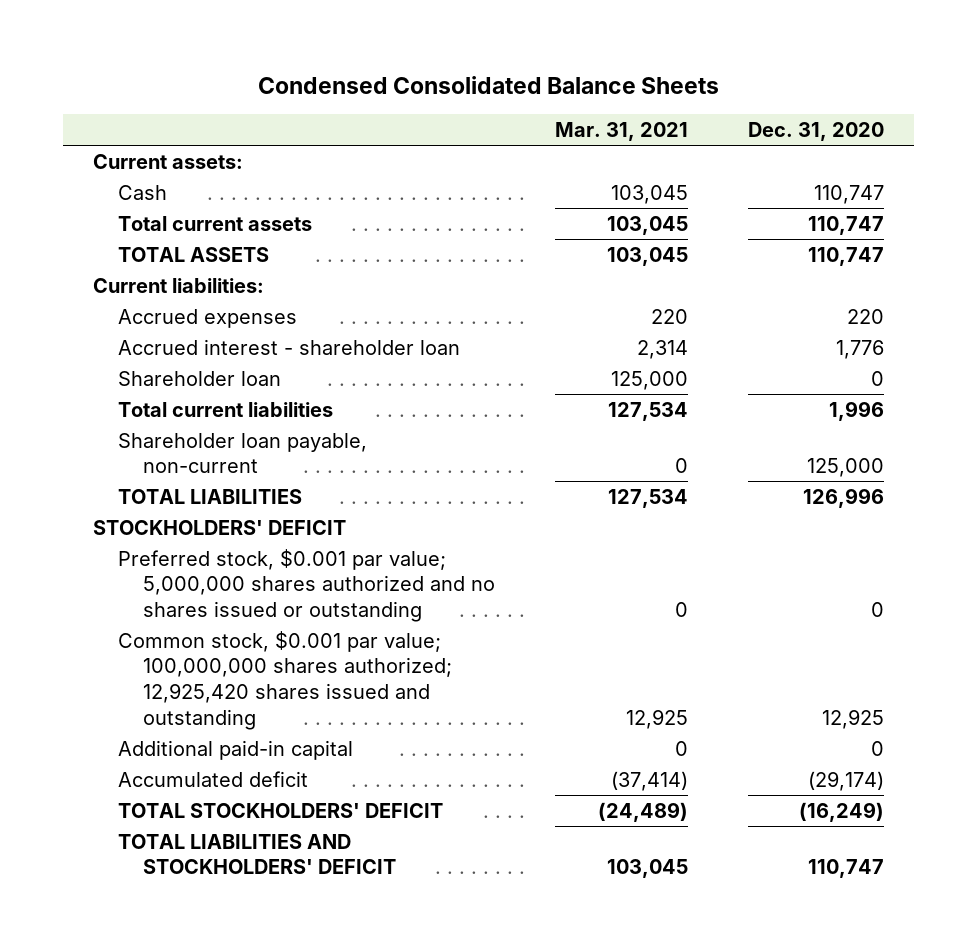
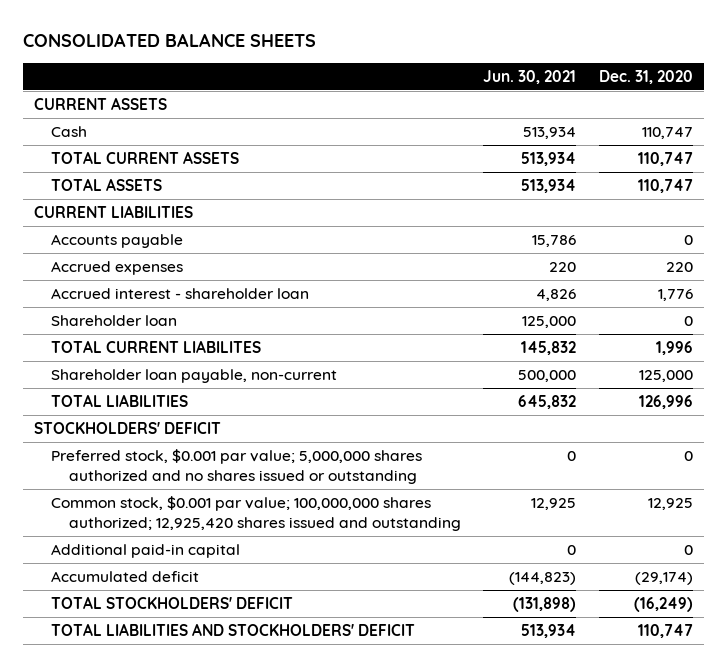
- Condensed Consolidated Balance Sheets
+ CONSOLIDATED BALANCE SHEETS
- | Mar. 31, 2021 | Dec. 31, 2020
+ | Jun. 30, 2021 | Dec. 31, 2020
- Current assets:
+ CURRENT ASSETS
- Total current assets | 103,045 | 110,747
+ TOTAL CURRENT ASSETS | 513,934 | 110,747
- Current liabilities:
+ CURRENT LIABILITIES
+ Accounts payable | 15,786 | 0
- Total current liabilities | 127,534 | 1,996
+ TOTAL CURRENT LIABILITES | 145,832 | 1,996

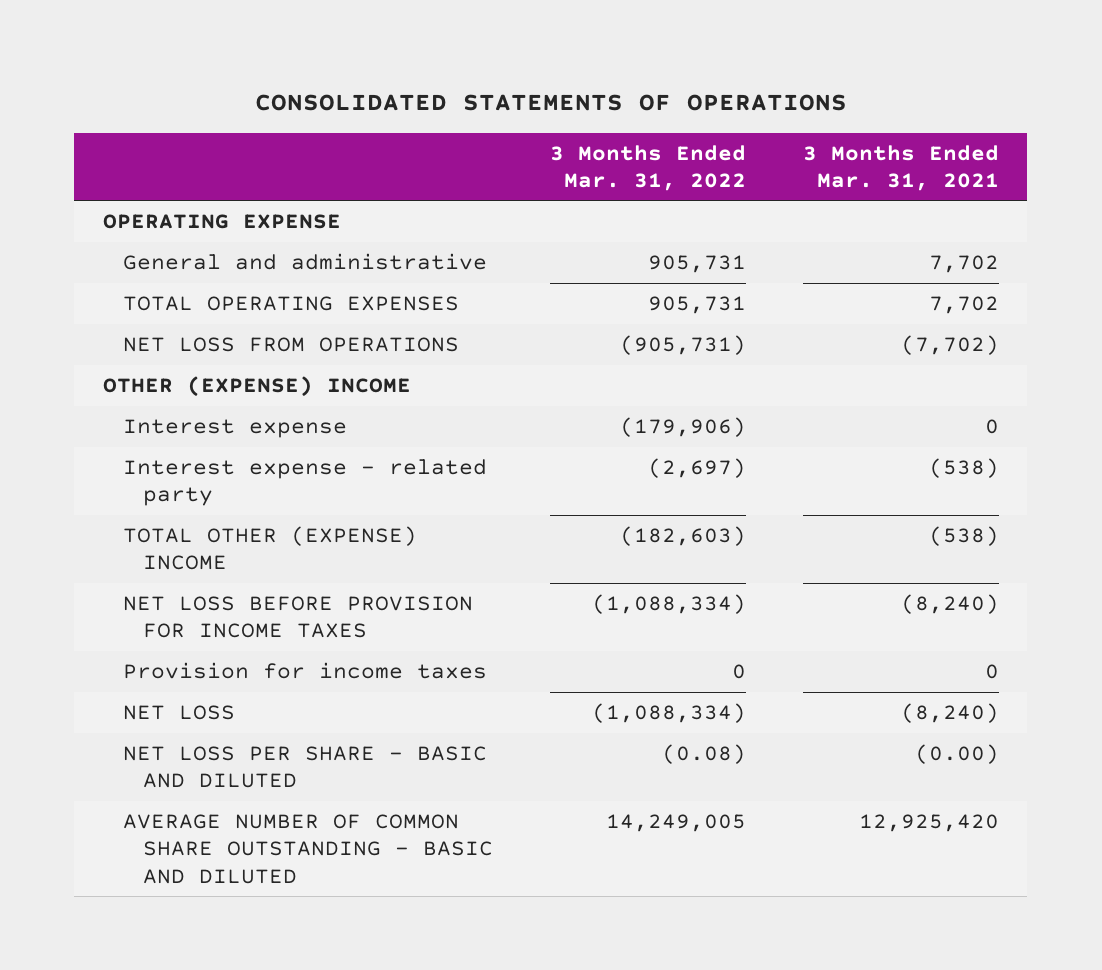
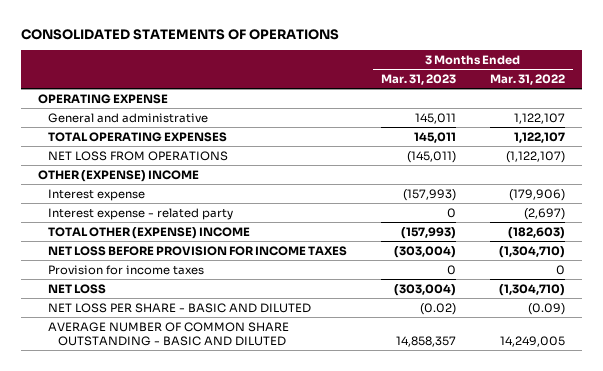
- | 3 Months Ended Mar. 31, 2022 | 3 Months Ended Mar. 31, 2021
+ | 3 Months Ended Mar. 31, 2023 | 3 Months Ended Mar. 31, 2022
- General and administrative | 905,731 | 7,702
- TOTAL OPERATING EXPENSES | 905,731 | 7,702
- NET LOSS FROM OPERATIONS | (905,731) | (7,702)
+ General and administrative | 145,011 | 1,122,107
+ TOTAL OPERATING EXPENSES | 145,011 | 1,122,107
+ NET LOSS FROM OPERATIONS | (145,011) | (1,122,107)
- NET LOSS BEFORE PROVISION FOR INCOME TAXES | (1,088,334) | (8,240)
+ NET LOSS BEFORE PROVISION FOR INCOME TAXES | (303,004) | (1,304,710)
- NET LOSS | (1,088,334) | (8,240)
- NET LOSS PER SHARE - BASIC AND DILUTED | (0.08) | (0.00)
+ NET LOSS | (303,004) | (1,304,710)
+ NET LOSS PER SHARE - BASIC AND DILUTED | (0.02) | (0.09)

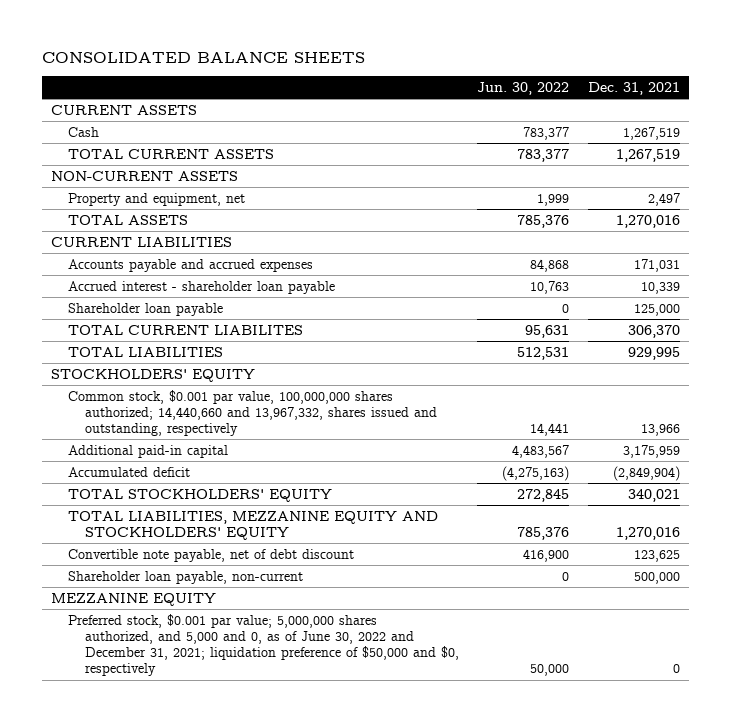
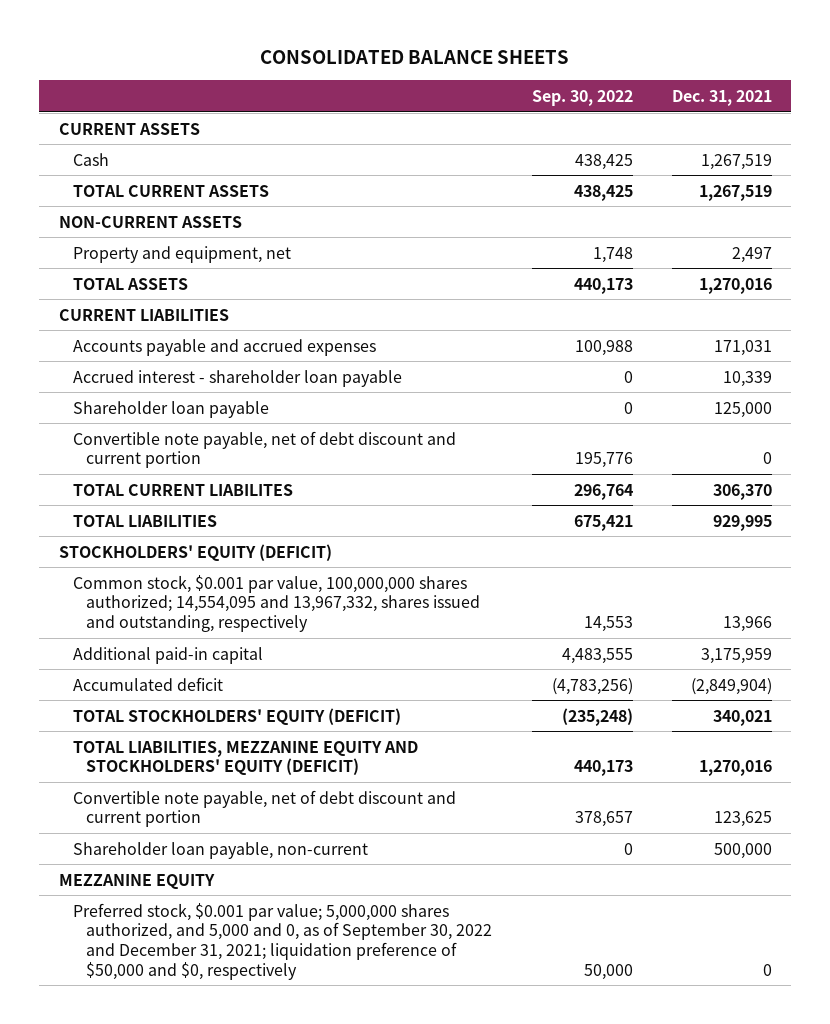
- | Jun. 30, 2022 | Dec. 31, 2021
+ | Sep. 30, 2022 | Dec. 31, 2021
+ Convertible note payable, net of debt discount and current portion | 195,776 | 0
- STOCKHOLDERS' EQUITY
- Common stock, $0.001 par value, 100,000,000 shares authorized; 14,440,660 and 13,967,332, shares issued and outstanding, respectively | 14,441 | 13,966
+ STOCKHOLDERS' EQUITY (DEFICIT)
+ Common stock, $0.001 par value, 100,000,000 shares authorized; 14,554,095 and 13,967,332, shares issued and outstanding, respectively | 14,553 | 13,966
- TOTAL STOCKHOLDERS' EQUITY | 272,845 | 340,021
- TOTAL LIABILITIES, MEZZANINE EQUITY AND STOCKHOLDERS' EQUITY | 785,376 | 1,270,016
- Convertible note payable, net of debt discount | 416,900 | 123,625
+ TOTAL STOCKHOLDERS' EQUITY (DEFICIT) | (235,248) | 340,021
+ TOTAL LIABILITIES, MEZZANINE EQUITY AND STOCKHOLDERS' EQUITY (DEFICIT) | 440,173 | 1,270,016
+ Convertible note payable, net of debt discount and current portion | 378,657 | 123,625
- Preferred stock, $0.001 par value; 5,000,000 shares authorized, and 5,000 and 0, as of June 30, 2022 and December 31, 2021; liquidation preference of $50,000 and $0, respectively | 50,000 | 0
+ Preferred stock, $0.001 par value; 5,000,000 shares authorized, and 5,000 and 0, as of September 30, 2022 and December 31, 2021; liquidation preference of $50,000 and $0, respectively | 50,000 | 0

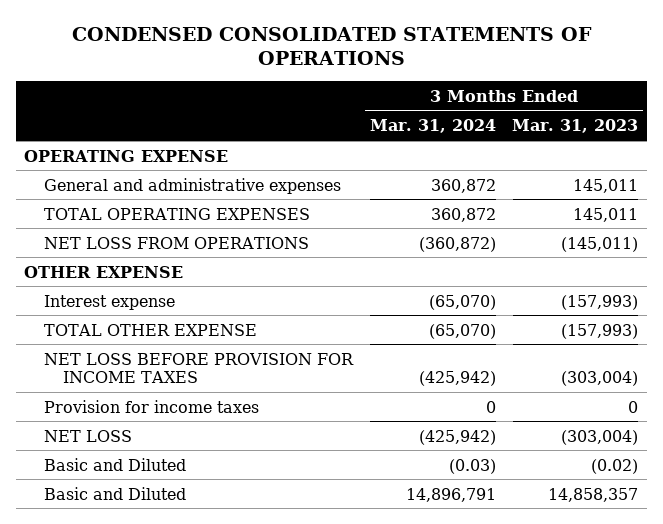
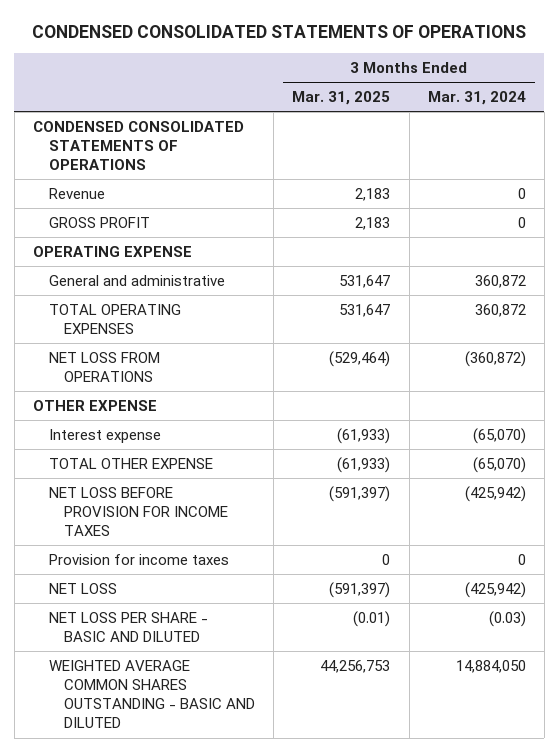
- | 3 Months Ended Mar. 31, 2024 | 3 Months Ended Mar. 31, 2023
+ | 3 Months Ended Mar. 31, 2025 | 3 Months Ended Mar. 31, 2024
+ CONDENSED CONSOLIDATED STATEMENTS OF OPERATIONS
+ Revenue | 2,183 | 0
+ GROSS PROFIT | 2,183 | 0
- General and administrative expenses | 360,872 | 145,011
+ General and administrative | 531,647 | 360,872
- Basic and Diluted | (0.03) | (0.02)
- Basic and Diluted | 14,896,791 | 14,858,357
+ NET LOSS PER SHARE - BASIC AND DILUTED | (0.01) | (0.03)
+ WEIGHTED AVERAGE COMMON SHARES OUTSTANDING - BASIC AND DILUTED | 44,256,753 | 14,884,050

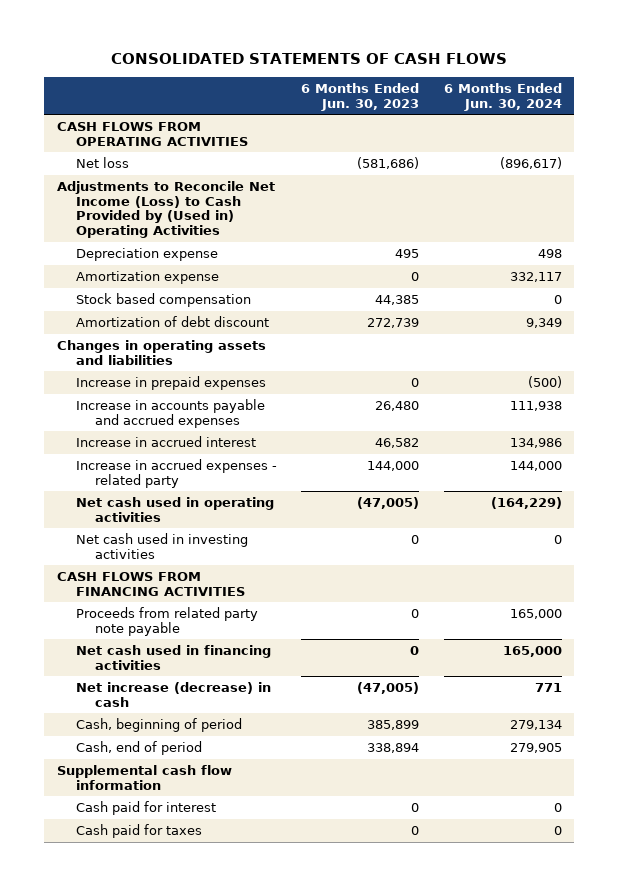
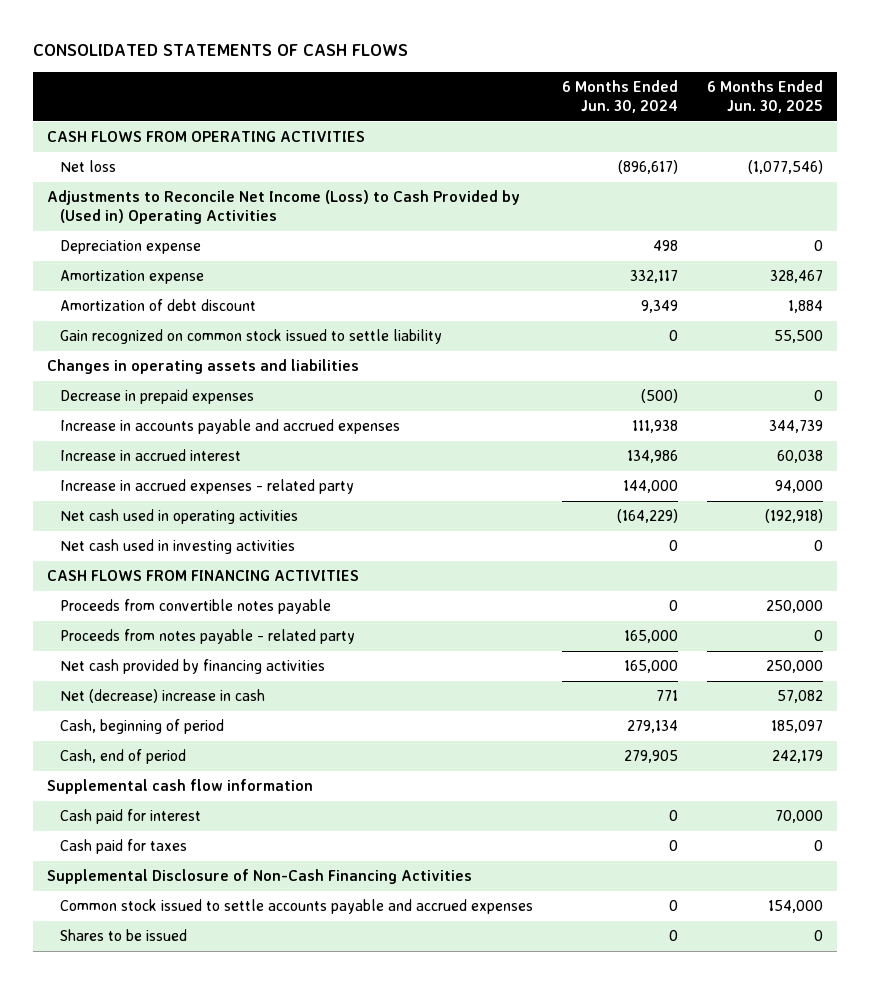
- | 6 Months Ended Jun. 30, 2023 | 6 Months Ended Jun. 30, 2024
+ | 6 Months Ended Jun. 30, 2024 | 6 Months Ended Jun. 30, 2025
- Stock based compensation | 44,385 | 0
+ Gain recognized on common stock issued to settle liability | 0 | 55,500
- Increase in prepaid expenses | 0 | (500)
+ Decrease in prepaid expenses | (500) | 0
- Proceeds from related party note payable | 0 | 165,000
- Net cash used in financing activities | 0 | 165,000
- Net increase (decrease) in cash | (47,005) | 771
+ Proceeds from convertible notes payable | 0 | 250,000
+ Proceeds from notes payable - related party | 165,000 | 0
+ Net cash provided by financing activities | 165,000 | 250,000
+ Net (decrease) increase in cash | 771 | 57,082
+ Supplemental Disclosure of Non-Cash Financing Activities
+ Common stock issued to settle accounts payable and accrued expenses | 0 | 154,000
+ Shares to be issued | 0 | 0

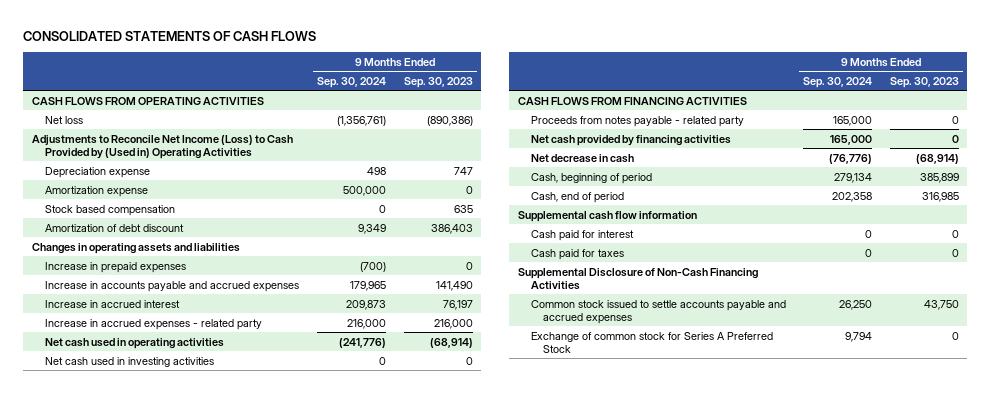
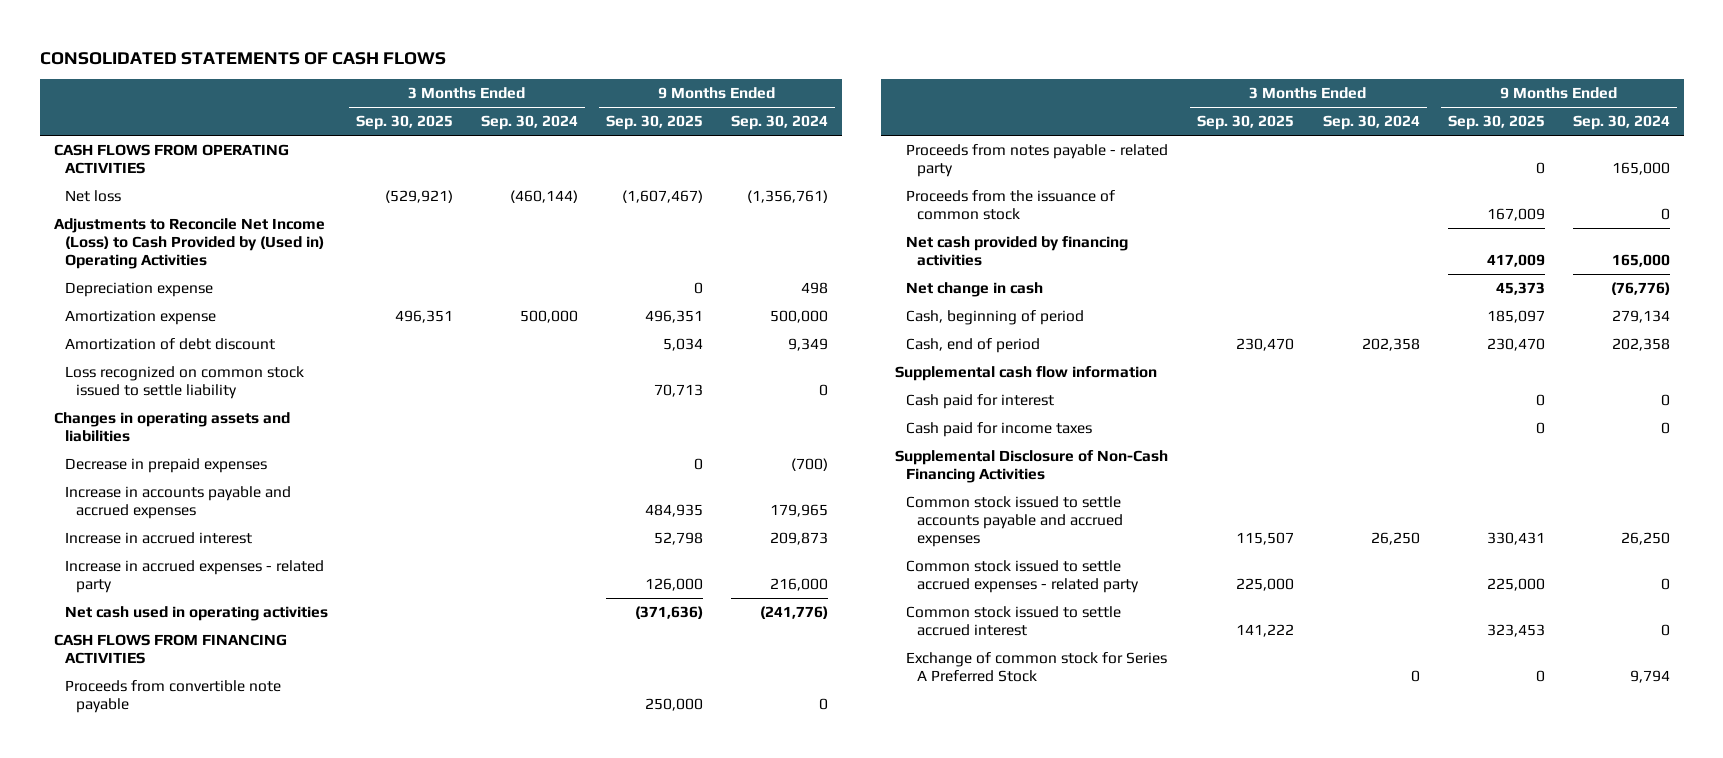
- | 9 Months Ended Sep. 30, 2024 | 9 Months Ended Sep. 30, 2023
+ | 3 Months Ended Sep. 30, 2025 | 3 Months Ended Sep. 30, 2024 | 9 Months Ended Sep. 30, 2025 | 9 Months Ended Sep. 30, 2024
- Stock based compensation | 0 | 635
+ Loss recognized on common stock issued to settle liability | | | 70,713 | 0
- Increase in prepaid expenses | (700) | 0
+ Decrease in prepaid expenses | | | 0 | (700)
- Net cash used in investing activities | 0 | 0
+ Proceeds from convertible note payable | | | 250,000 | 0
+ Proceeds from the issuance of common stock | | | 167,009 | 0
- Net decrease in cash | (76,776) | (68,914)
+ Net change in cash | | | 45,373 | (76,776)
- Cash paid for taxes | 0 | 0
+ Cash paid for income taxes | | | 0 | 0
+ Common stock issued to settle accrued expenses - related party | 225,000 | | 225,000 | 0
+ Common stock issued to settle accrued interest | 141,222 | | 323,453 | 0

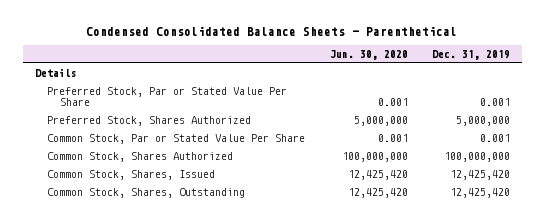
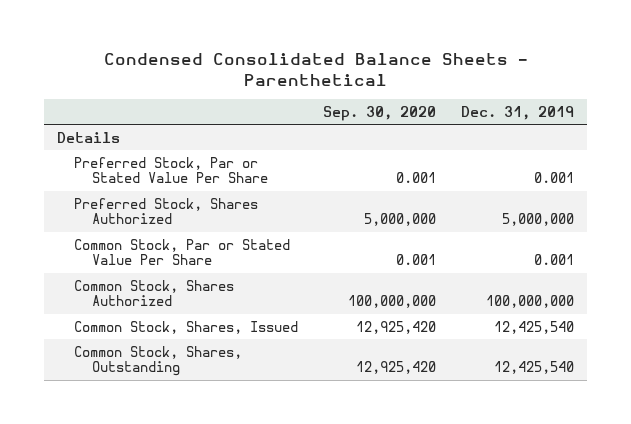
- | Jun. 30, 2020 | Dec. 31, 2019
+ | Sep. 30, 2020 | Dec. 31, 2019
- Common Stock, Shares, Issued | 12,425,420 | 12,425,420
- Common Stock, Shares, Outstanding | 12,425,420 | 12,425,420
+ Common Stock, Shares, Issued | 12,925,420 | 12,425,540
+ Common Stock, Shares, Outstanding | 12,925,420 | 12,425,540

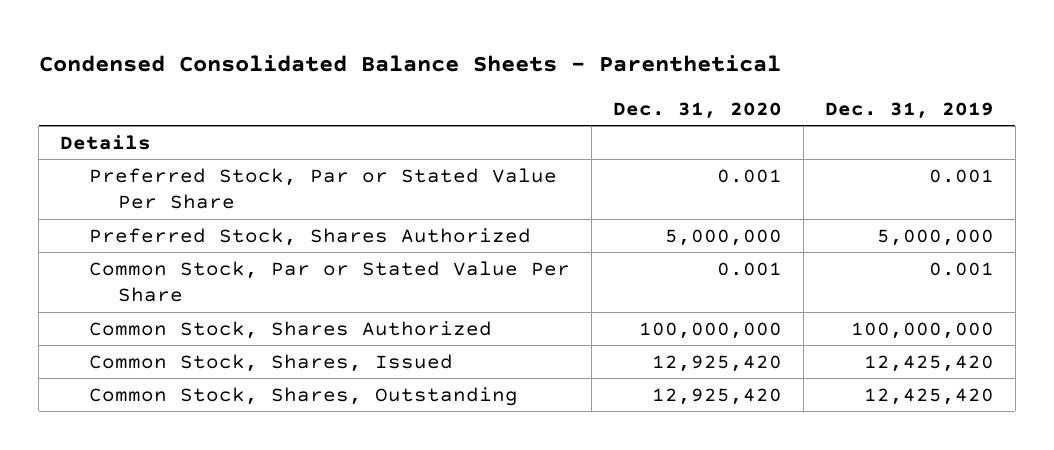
- | Sep. 30, 2020 | Dec. 31, 2019
+ | Dec. 31, 2020 | Dec. 31, 2019
- Common Stock, Shares, Issued | 12,925,420 | 12,425,540
- Common Stock, Shares, Outstanding | 12,925,420 | 12,425,540
+ Common Stock, Shares, Issued | 12,925,420 | 12,425,420
+ Common Stock, Shares, Outstanding | 12,925,420 | 12,425,420

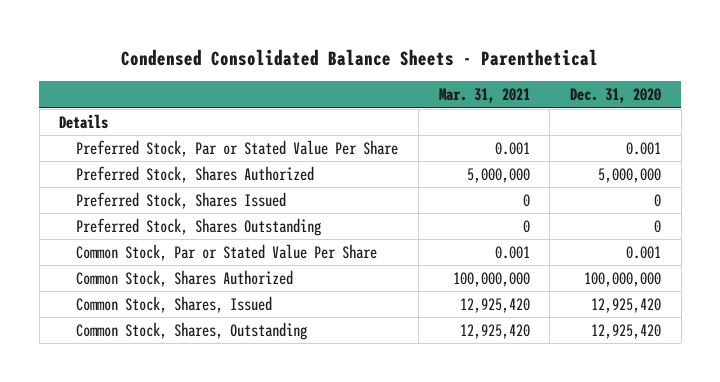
- | Dec. 31, 2020 | Dec. 31, 2019
+ | Mar. 31, 2021 | Dec. 31, 2020
+ Preferred Stock, Shares Issued | 0 | 0
+ Preferred Stock, Shares Outstanding | 0 | 0

